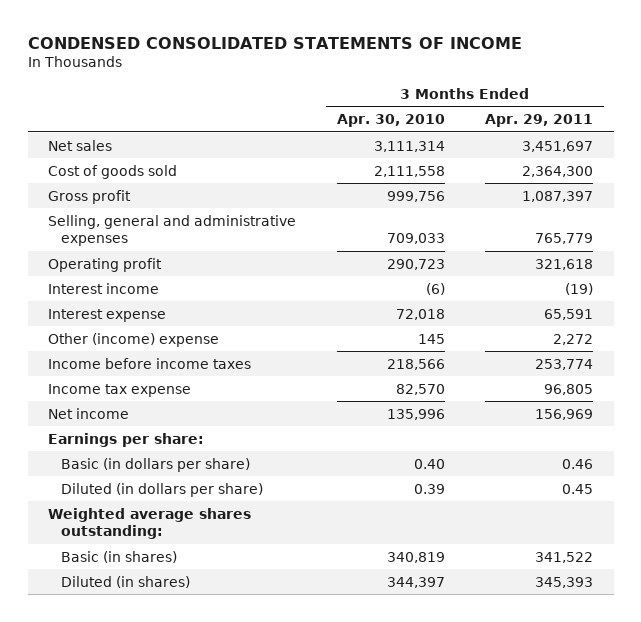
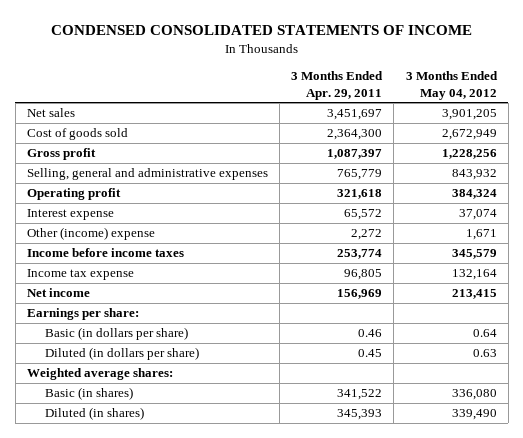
- | 3 Months Ended Apr. 30, 2010 | 3 Months Ended Apr. 29, 2011
+ | 3 Months Ended Apr. 29, 2011 | 3 Months Ended May 04, 2012
- Interest income | (6) | (19)
- Interest expense | 72,018 | 65,591
+ Interest expense | 65,572 | 37,074
- Weighted average shares outstanding:
+ Weighted average shares:

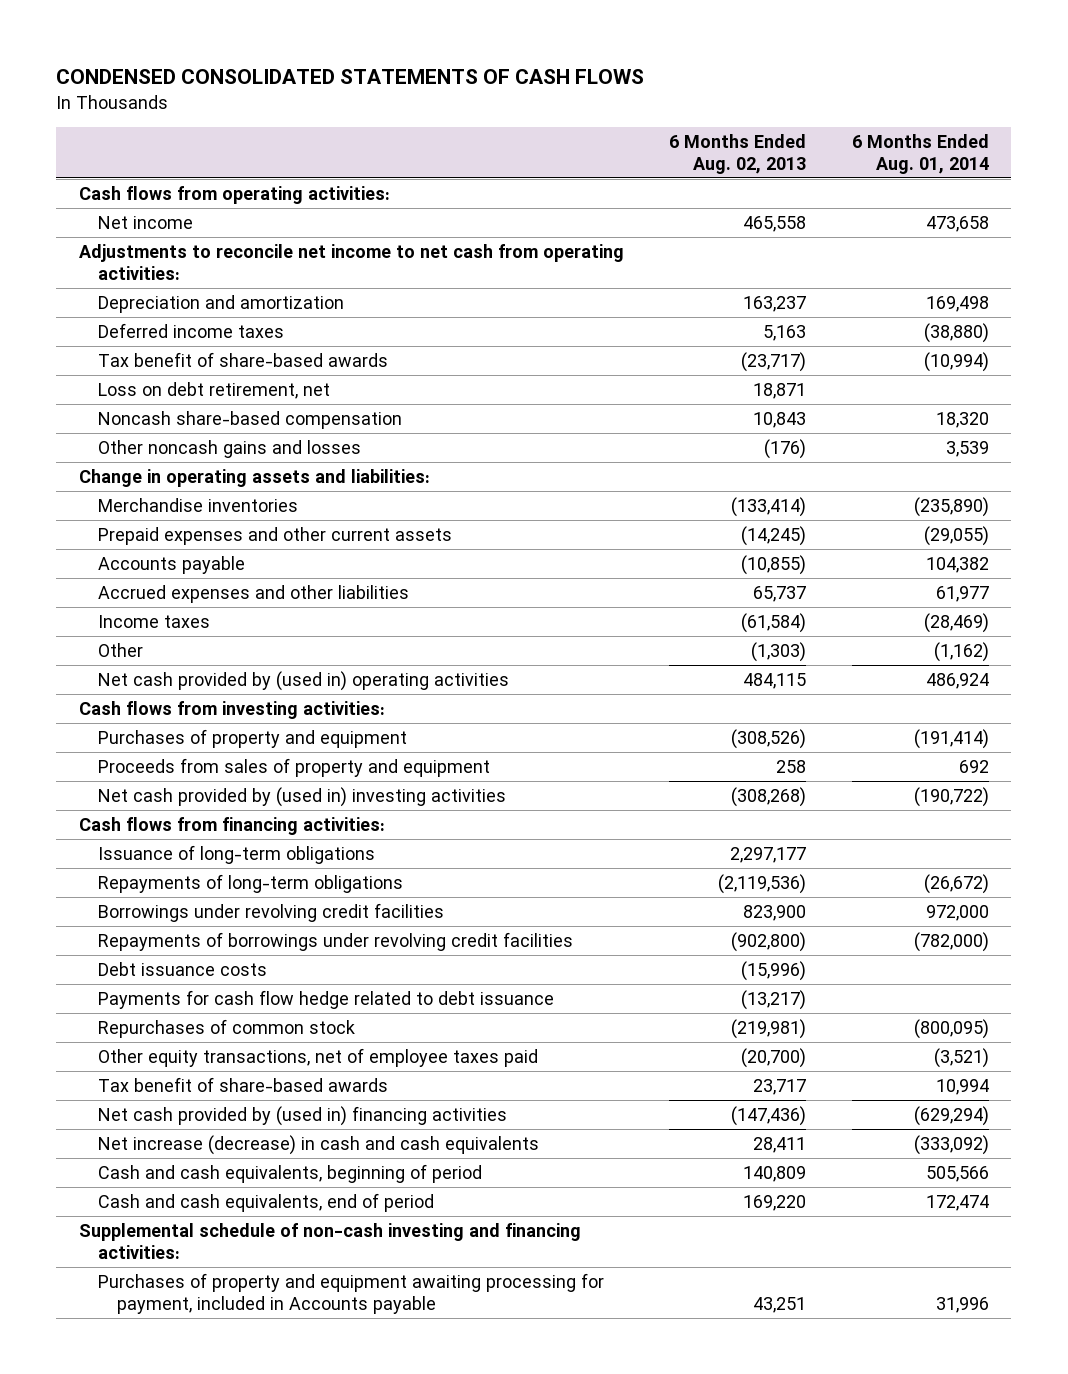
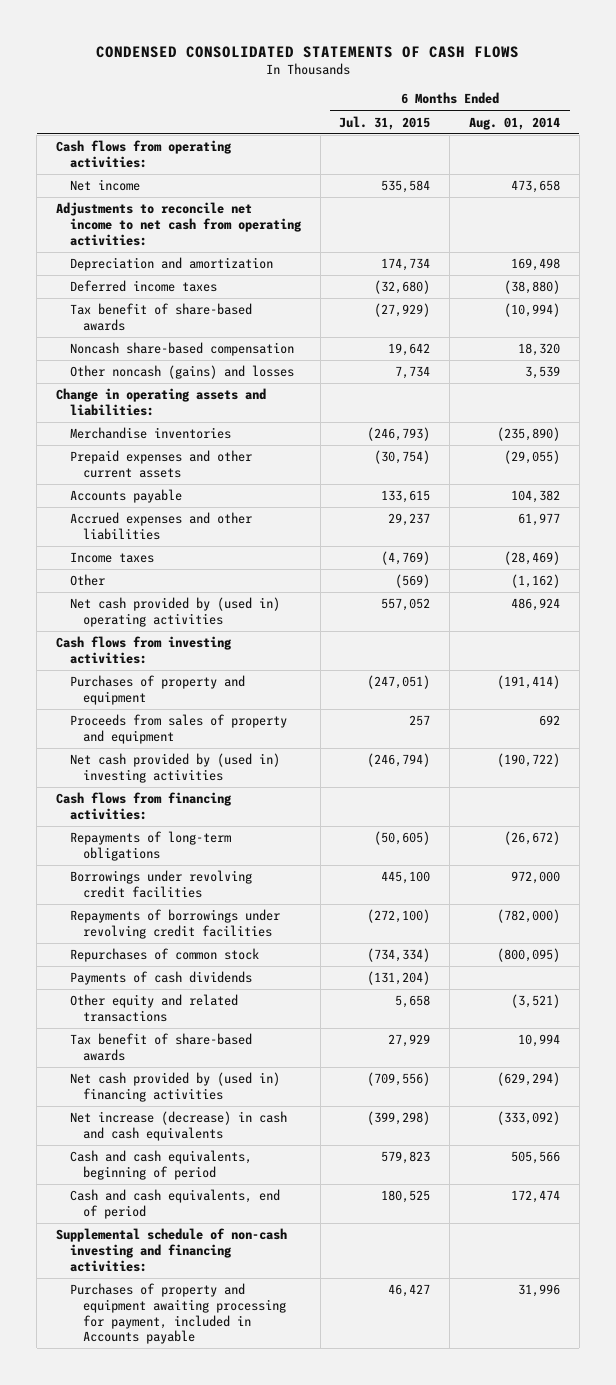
- | 6 Months Ended Aug. 02, 2013 | 6 Months Ended Aug. 01, 2014
+ | 6 Months Ended Jul. 31, 2015 | 6 Months Ended Aug. 01, 2014
- Loss on debt retirement, net | 18,871 |
- Other noncash gains and losses | (176) | 3,539
+ Other noncash (gains) and losses | 7,734 | 3,539
- Issuance of long-term obligations | 2,297,177 |
- Debt issuance costs | (15,996) |
- Payments for cash flow hedge related to debt issuance | (13,217) |
- Other equity transactions, net of employee taxes paid | (20,700) | (3,521)
+ Payments of cash dividends | (131,204) |
+ Other equity and related transactions | 5,658 | (3,521)

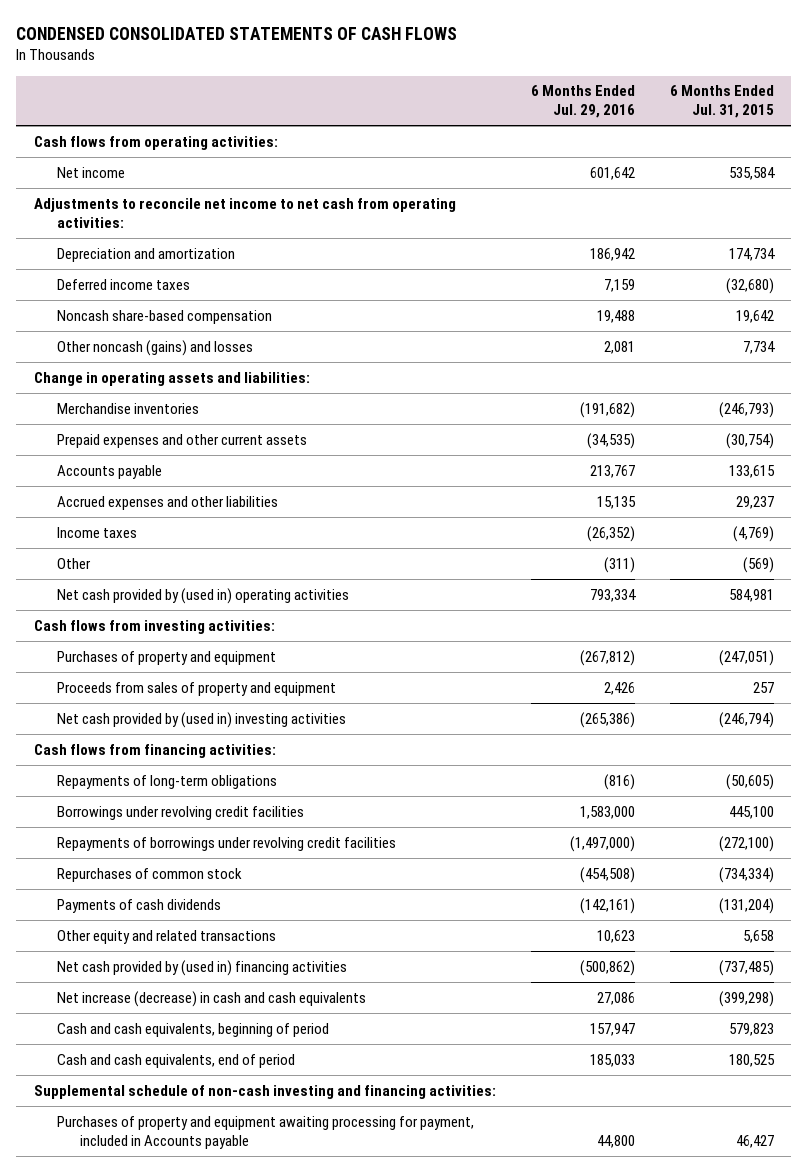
- | 6 Months Ended Jul. 31, 2015 | 6 Months Ended Aug. 01, 2014
+ | 6 Months Ended Jul. 29, 2016 | 6 Months Ended Jul. 31, 2015
- Tax benefit of share-based awards | (27,929) | (10,994)
- Net cash provided by (used in) operating activities | 557,052 | 486,924
+ Net cash provided by (used in) operating activities | 793,334 | 584,981
- Tax benefit of share-based awards | 27,929 | 10,994
- Net cash provided by (used in) financing activities | (709,556) | (629,294)
+ Net cash provided by (used in) financing activities | (500,862) | (737,485)

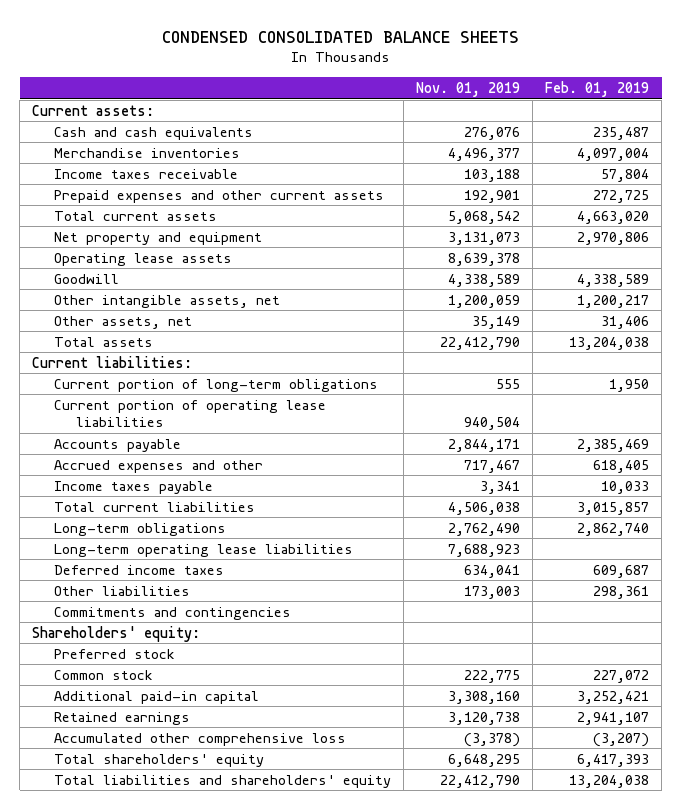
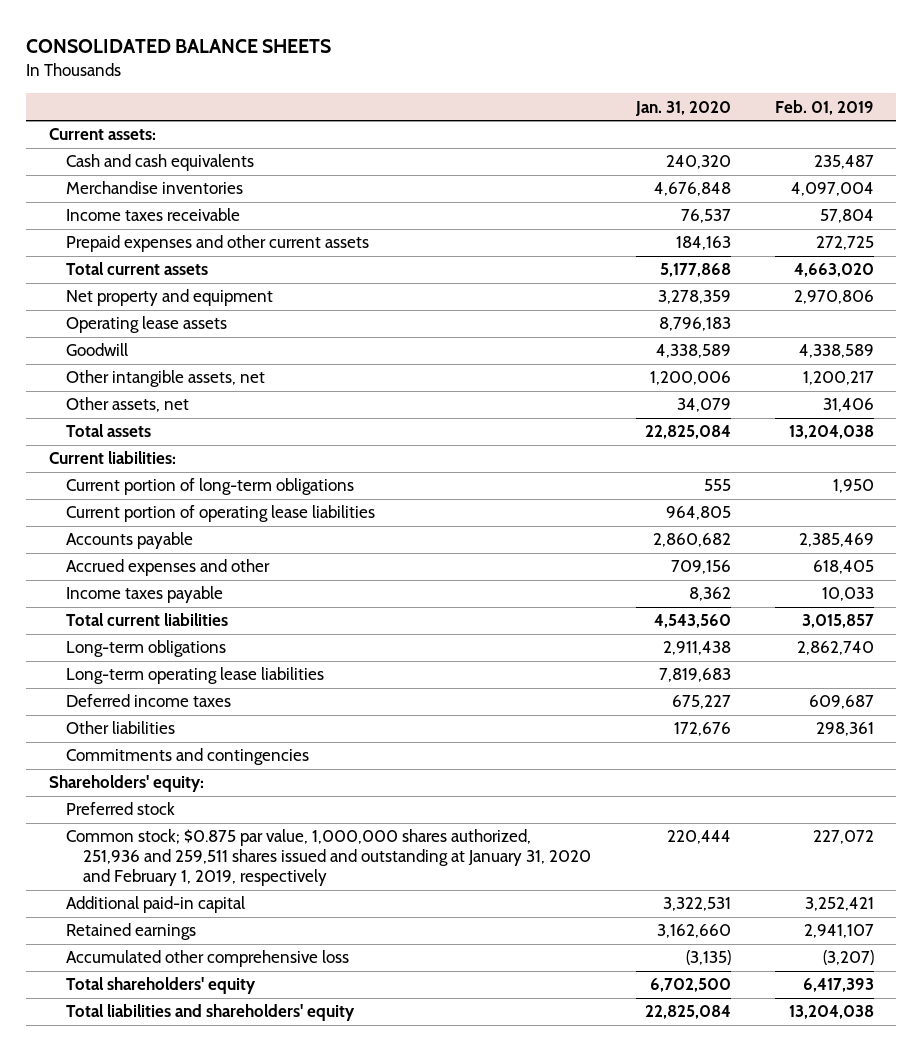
- CONDENSED CONSOLIDATED BALANCE SHEETS
+ CONSOLIDATED BALANCE SHEETS
- | Nov. 01, 2019 | Feb. 01, 2019
+ | Jan. 31, 2020 | Feb. 01, 2019
- Common stock | 222,775 | 227,072
+ Common stock; $0.875 par value, 1,000,000 shares authorized, 251,936 and 259,511 shares issued and outstanding at January 31, 2020 and February 1, 2019, respectively | 220,444 | 227,072

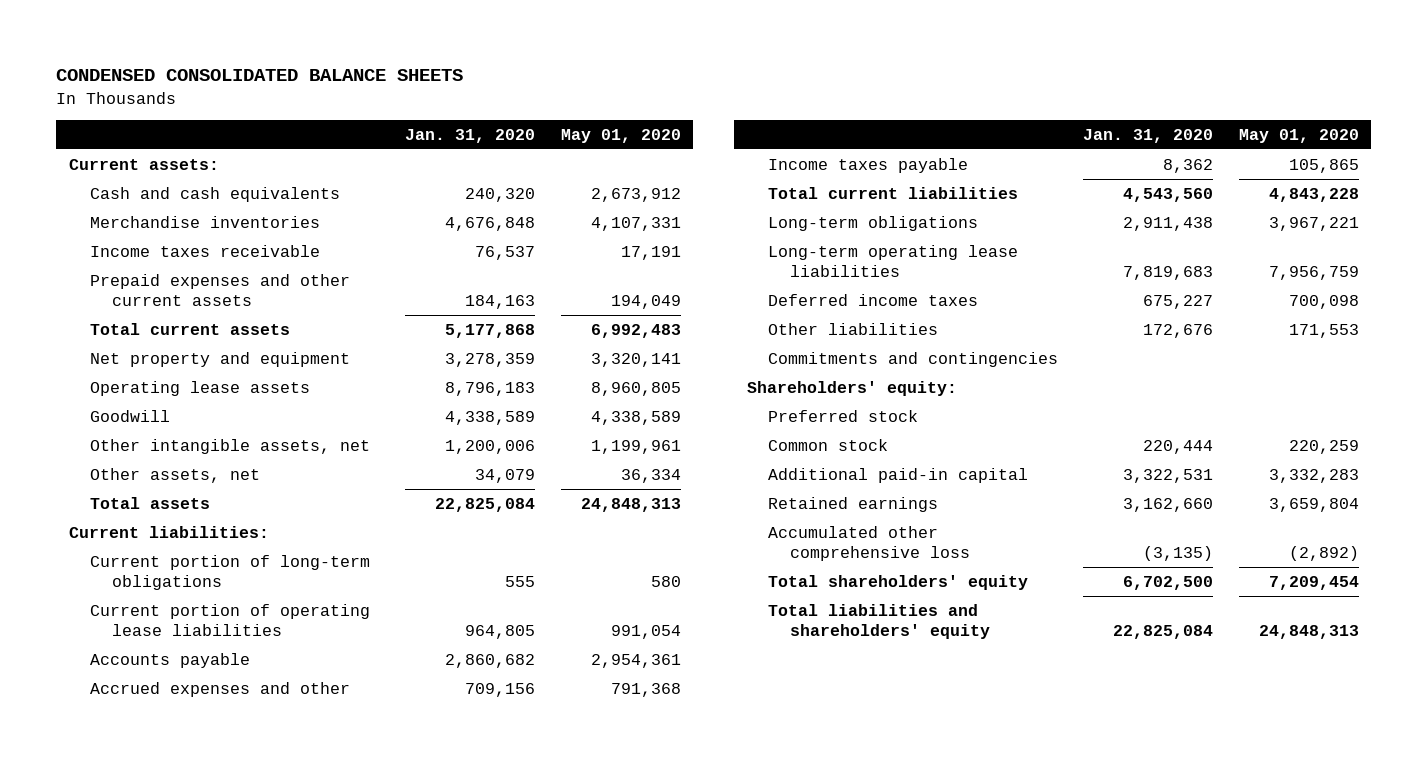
- CONSOLIDATED BALANCE SHEETS
+ CONDENSED CONSOLIDATED BALANCE SHEETS
- | Jan. 31, 2020 | Feb. 01, 2019
+ | Jan. 31, 2020 | May 01, 2020
- Common stock; $0.875 par value, 1,000,000 shares authorized, 251,936 and 259,511 shares issued and outstanding at January 31, 2020 and February 1, 2019, respectively | 220,444 | 227,072
+ Common stock | 220,444 | 220,259

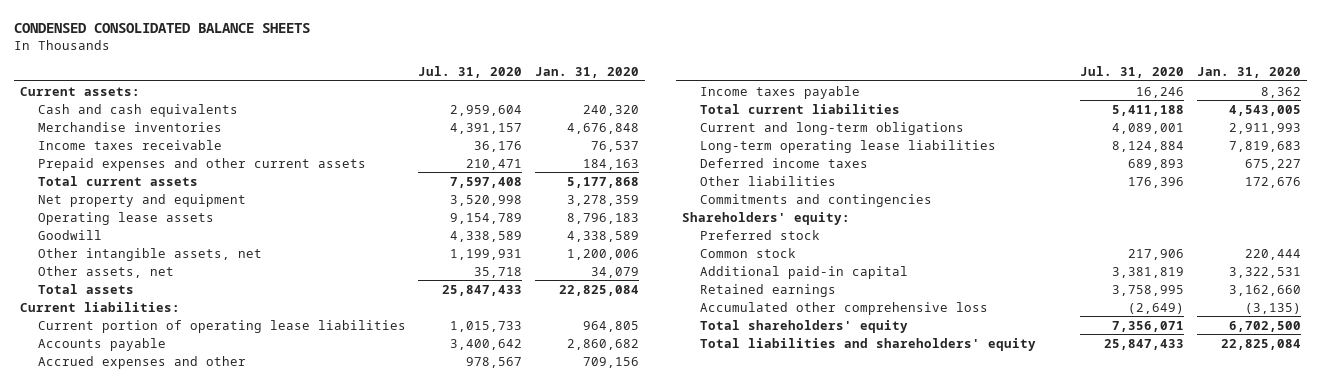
- | Jan. 31, 2020 | May 01, 2020
+ | Jul. 31, 2020 | Jan. 31, 2020
- Current portion of long-term obligations | 555 | 580
- Total current liabilities | 4,543,560 | 4,843,228
- Long-term obligations | 2,911,438 | 3,967,221
+ Total current liabilities | 5,411,188 | 4,543,005
+ Current and long-term obligations | 4,089,001 | 2,911,993

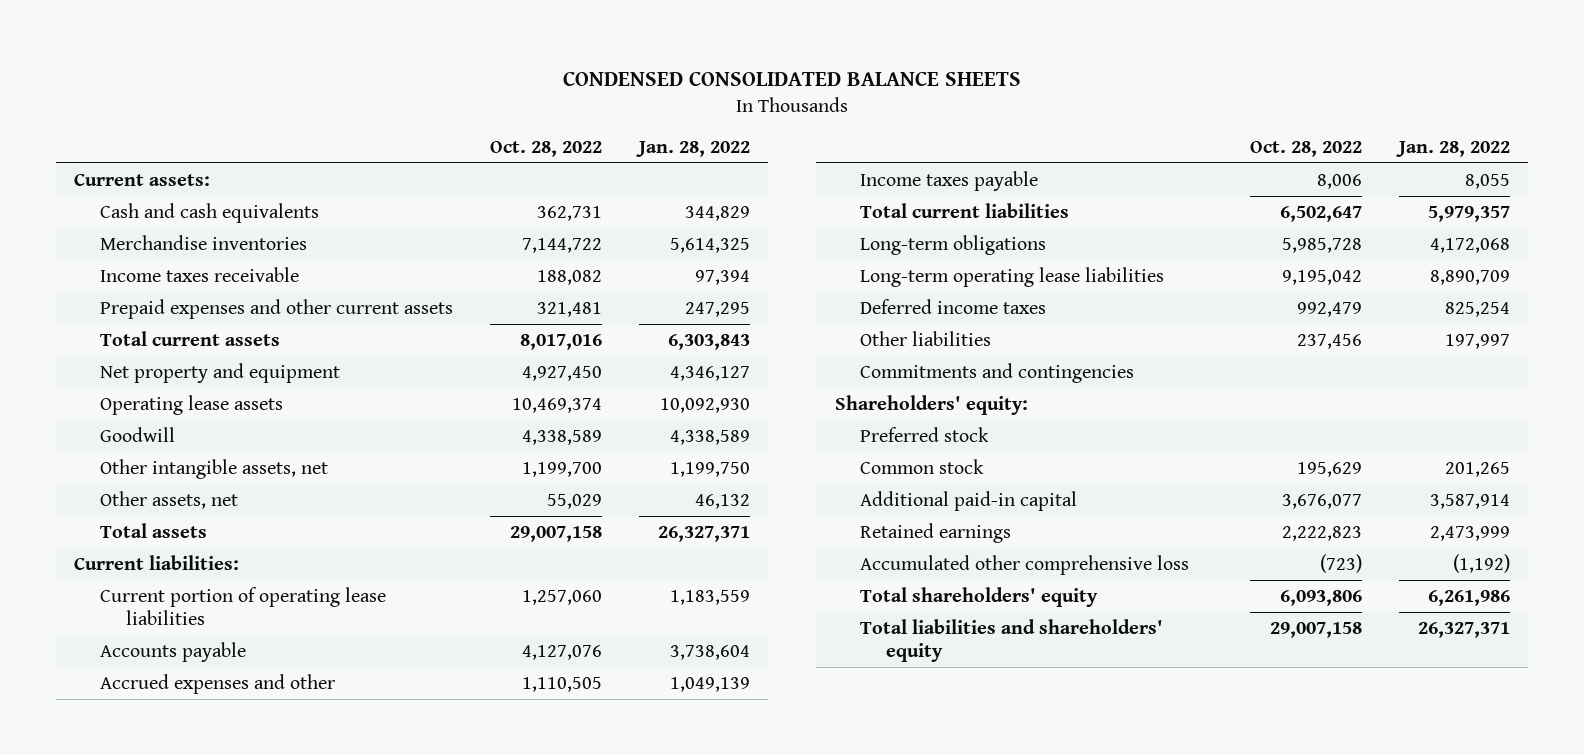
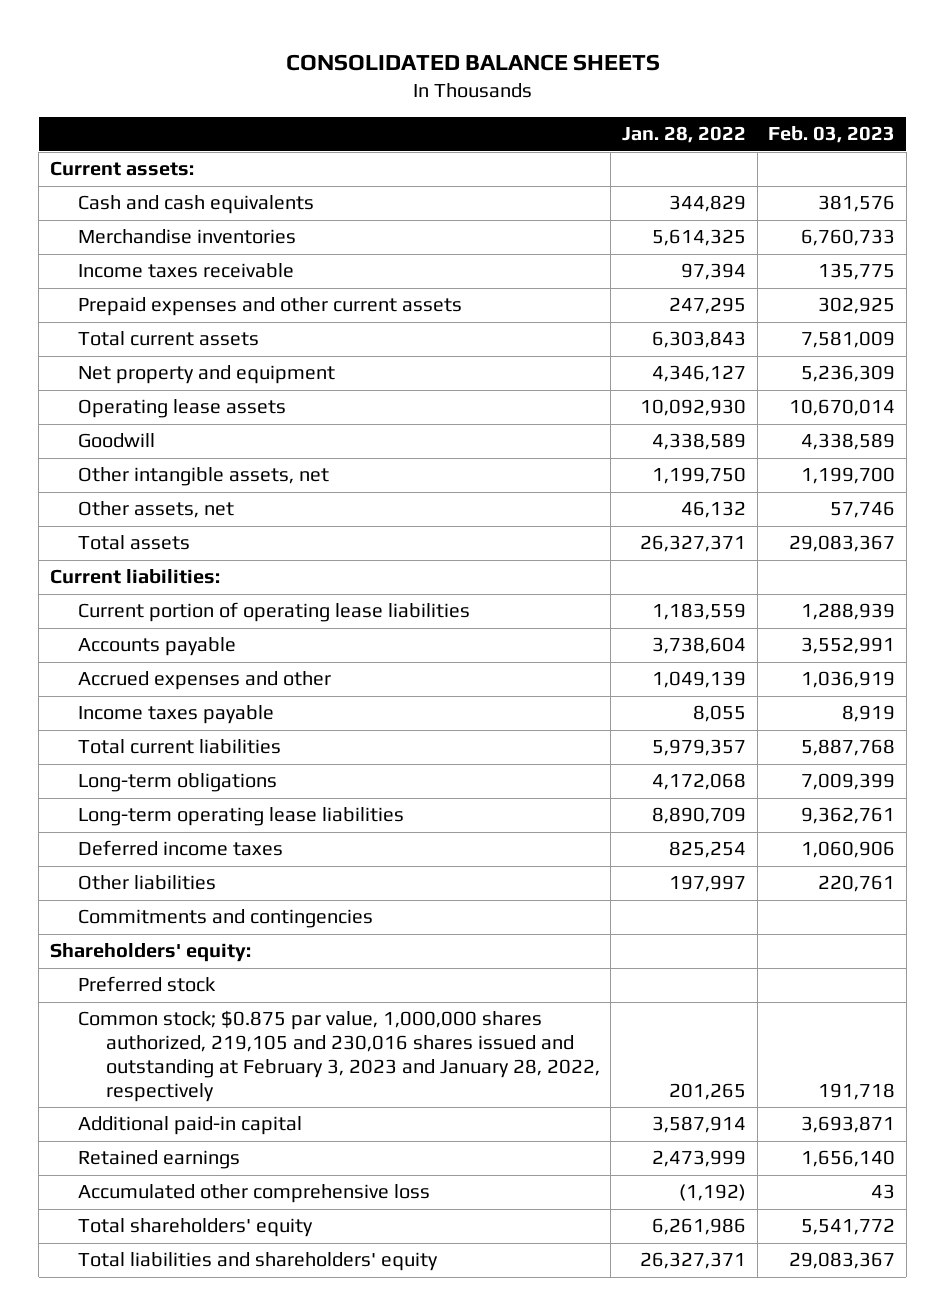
- CONDENSED CONSOLIDATED BALANCE SHEETS
+ CONSOLIDATED BALANCE SHEETS
- | Oct. 28, 2022 | Jan. 28, 2022
+ | Jan. 28, 2022 | Feb. 03, 2023
- Common stock | 195,629 | 201,265
+ Common stock; $0.875 par value, 1,000,000 shares authorized, 219,105 and 230,016 shares issued and outstanding at February 3, 2023 and January 28, 2022, respectively | 201,265 | 191,718

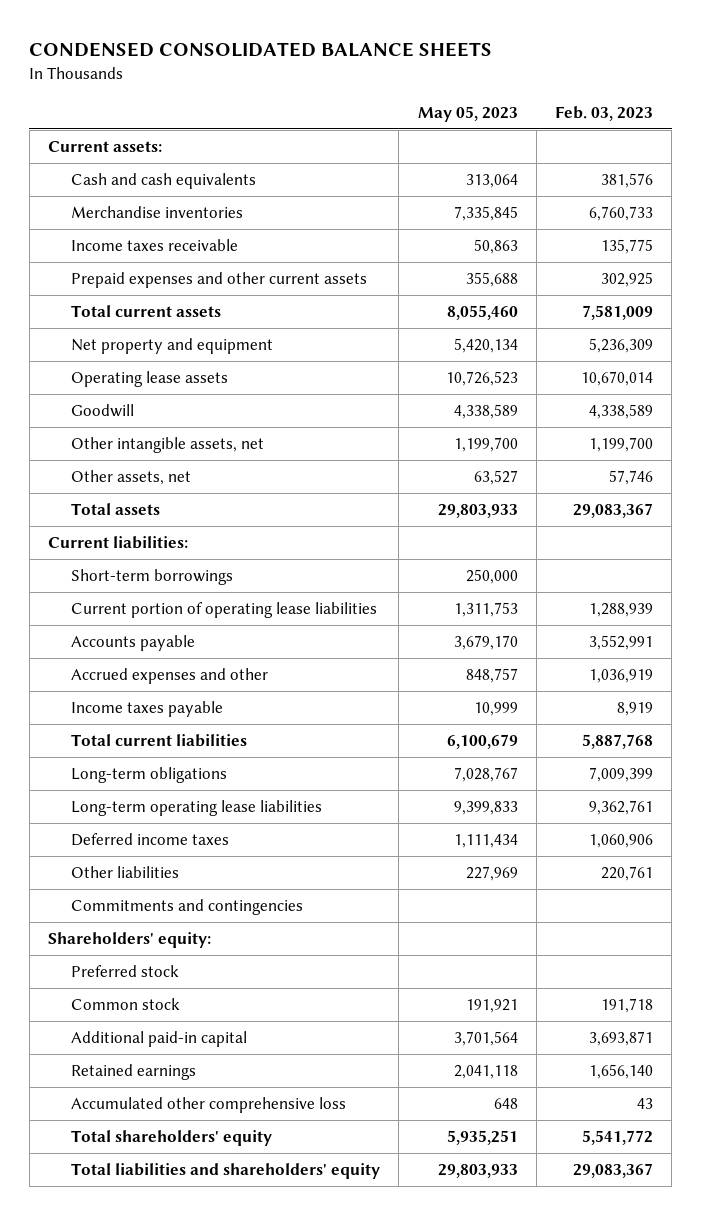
- CONSOLIDATED BALANCE SHEETS
+ CONDENSED CONSOLIDATED BALANCE SHEETS
- | Jan. 28, 2022 | Feb. 03, 2023
+ | May 05, 2023 | Feb. 03, 2023
+ Short-term borrowings | 250,000 |
- Common stock; $0.875 par value, 1,000,000 shares authorized, 219,105 and 230,016 shares issued and outstanding at February 3, 2023 and January 28, 2022, respectively | 201,265 | 191,718
+ Common stock | 191,921 | 191,718

